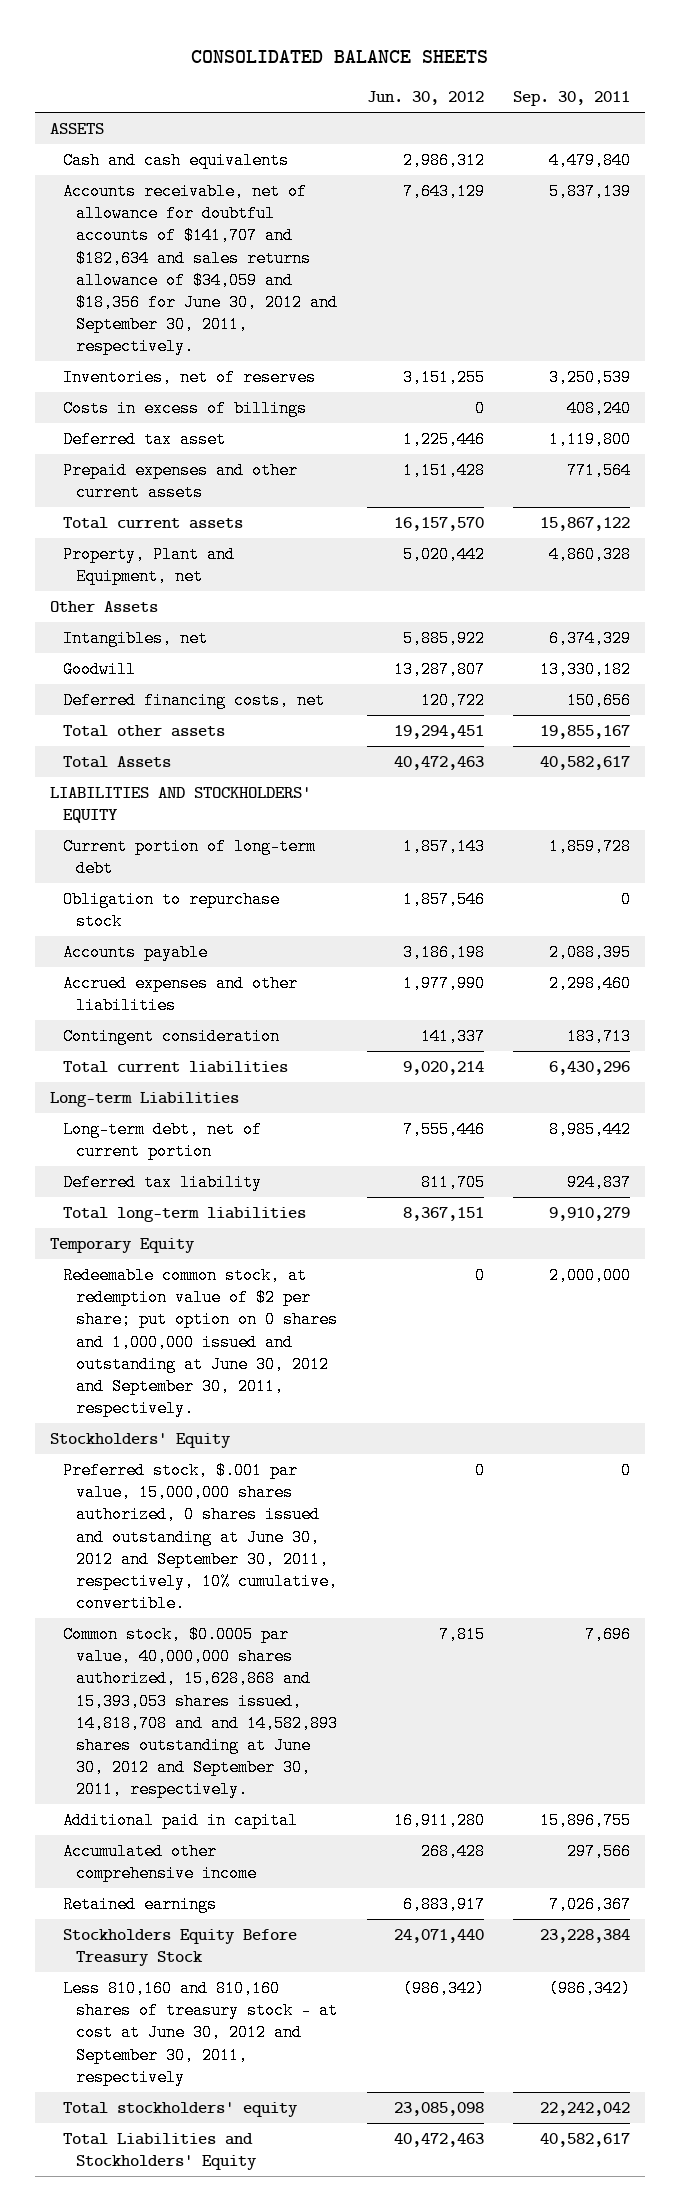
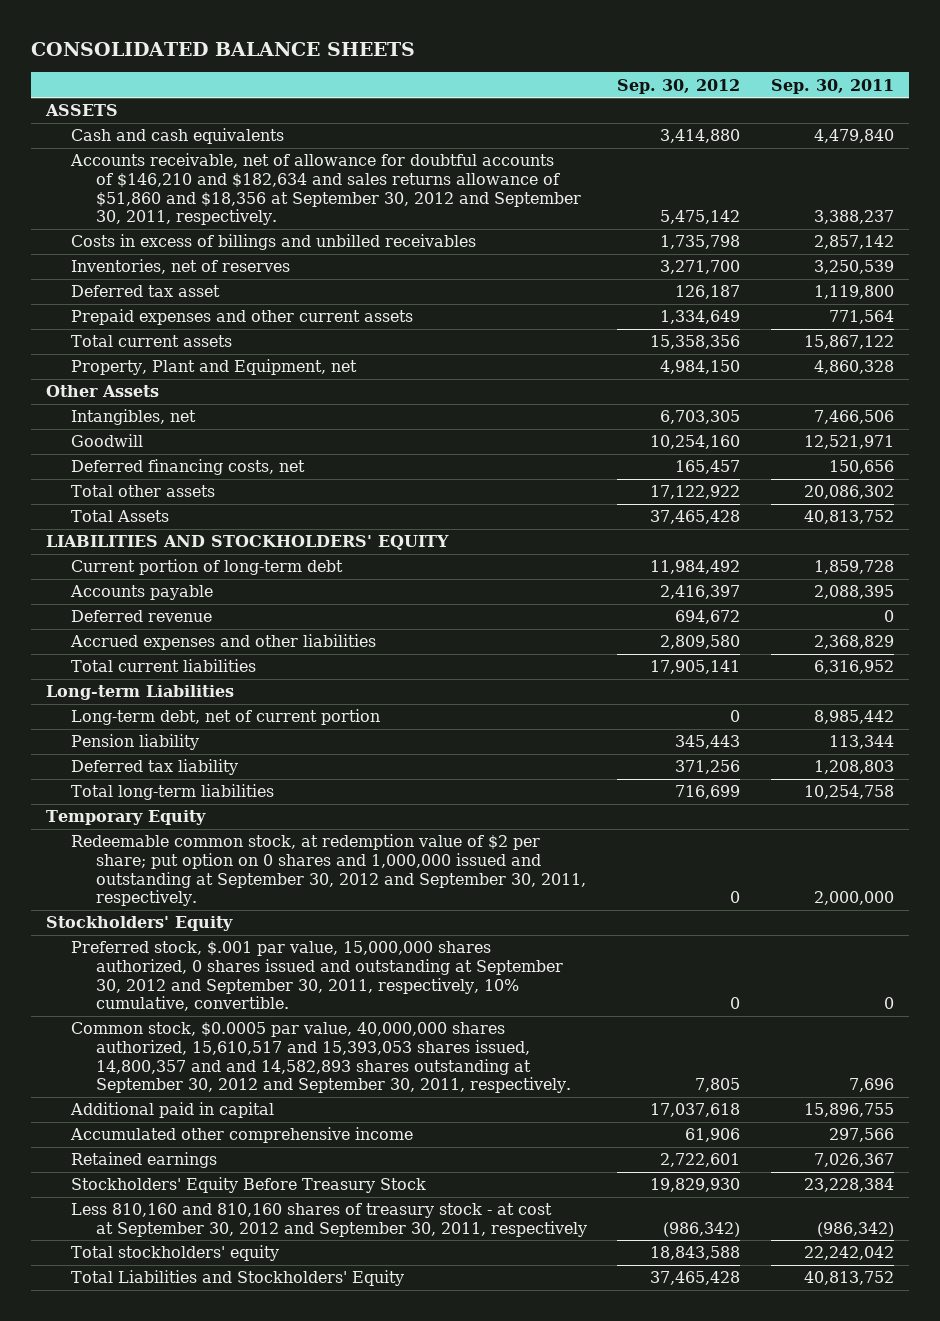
- | Jun. 30, 2012 | Sep. 30, 2011
+ | Sep. 30, 2012 | Sep. 30, 2011
- Accounts receivable, net of allowance for doubtful accounts of $141,707 and $182,634 and sales returns allowance of $34,059 and $18,356 for June 30, 2012 and September 30, 2011, respectively. | 7,643,129 | 5,837,139
+ Accounts receivable, net of allowance for doubtful accounts of $146,210 and $182,634 and sales returns allowance of $51,860 and $18,356 at September 30, 2012 and September 30, 2011, respectively. | 5,475,142 | 3,388,237
+ Costs in excess of billings and unbilled receivables | 1,735,798 | 2,857,142
- Costs in excess of billings | 0 | 408,240
- Intangibles, net | 5,885,922 | 6,374,329
- Goodwill | 13,287,807 | 13,330,182
+ Intangibles, net | 6,703,305 | 7,466,506
+ Goodwill | 10,254,160 | 12,521,971
- Total other assets | 19,294,451 | 19,855,167
- Total Assets | 40,472,463 | 40,582,617
+ Total other assets | 17,122,922 | 20,086,302
+ Total Assets | 37,465,428 | 40,813,752
- Obligation to repurchase stock | 1,857,546 | 0
- Accrued expenses and other liabilities | 1,977,990 | 2,298,460
- Contingent consideration | 141,337 | 183,713
- Total current liabilities | 9,020,214 | 6,430,296
+ Deferred revenue | 694,672 | 0
+ Accrued expenses and other liabilities | 2,809,580 | 2,368,829
+ Total current liabilities | 17,905,141 | 6,316,952
- Deferred tax liability | 811,705 | 924,837
- Total long-term liabilities | 8,367,151 | 9,910,279
+ Pension liability | 345,443 | 113,344
+ Deferred tax liability | 371,256 | 1,208,803
+ Total long-term liabilities | 716,699 | 10,254,758
- Redeemable common stock, at redemption value of $2 per share; put option on 0 shares and 1,000,000 issued and outstanding at June 30, 2012 and September 30, 2011, respectively. | 0 | 2,000,000
+ Redeemable common stock, at redemption value of $2 per share; put option on 0 shares and 1,000,000 issued and outstanding at September 30, 2012 and September 30, 2011, respectively. | 0 | 2,000,000
- Preferred stock, $.001 par value, 15,000,000 shares authorized, 0 shares issued and outstanding at June 30, 2012 and September 30, 2011, respectively, 10% cumulative, convertible. | 0 | 0
- Common stock, $0.0005 par value, 40,000,000 shares authorized, 15,628,868 and 15,393,053 shares issued, 14,818,708 and and 14,582,893 shares outstanding at June 30, 2012 and September 30, 2011, respectively. | 7,815 | 7,696
+ Preferred stock, $.001 par value, 15,000,000 shares authorized, 0 shares issued and outstanding at September 30, 2012 and September 30, 2011, respectively, 10% cumulative, convertible. | 0 | 0
+ Common stock, $0.0005 par value, 40,000,000 shares authorized, 15,610,517 and 15,393,053 shares issued, 14,800,357 and and 14,582,893 shares outstanding at September 30, 2012 and September 30, 2011, respectively. | 7,805 | 7,696
- Stockholders Equity Before Treasury Stock | 24,071,440 | 23,228,384
- Less 810,160 and 810,160 shares of treasury stock - at cost at June 30, 2012 and September 30, 2011, respectively | (986,342) | (986,342)
+ Stockholders' Equity Before Treasury Stock | 19,829,930 | 23,228,384
+ Less 810,160 and 810,160 shares of treasury stock - at cost at September 30, 2012 and September 30, 2011, respectively | (986,342) | (986,342)
- Total Liabilities and Stockholders' Equity | 40,472,463 | 40,582,617
+ Total Liabilities and Stockholders' Equity | 37,465,428 | 40,813,752

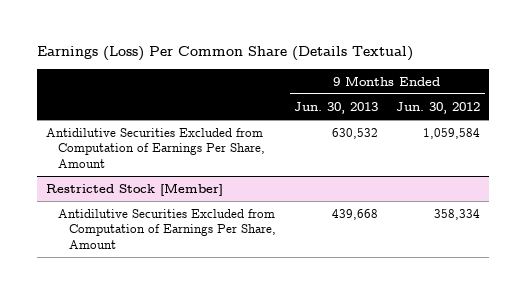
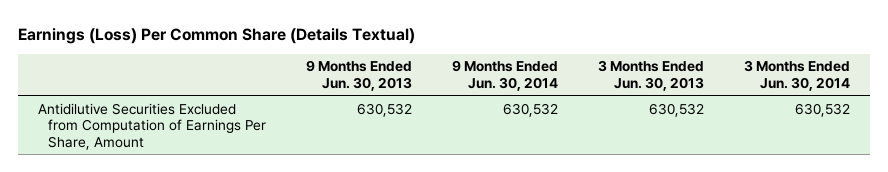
- | 9 Months Ended Jun. 30, 2013 | 9 Months Ended Jun. 30, 2012
+ | 9 Months Ended Jun. 30, 2013 | 9 Months Ended Jun. 30, 2014 | 3 Months Ended Jun. 30, 2013 | 3 Months Ended Jun. 30, 2014
- Restricted Stock [Member]
- Antidilutive Securities Excluded from Computation of Earnings Per Share, Amount | 439,668 | 358,334

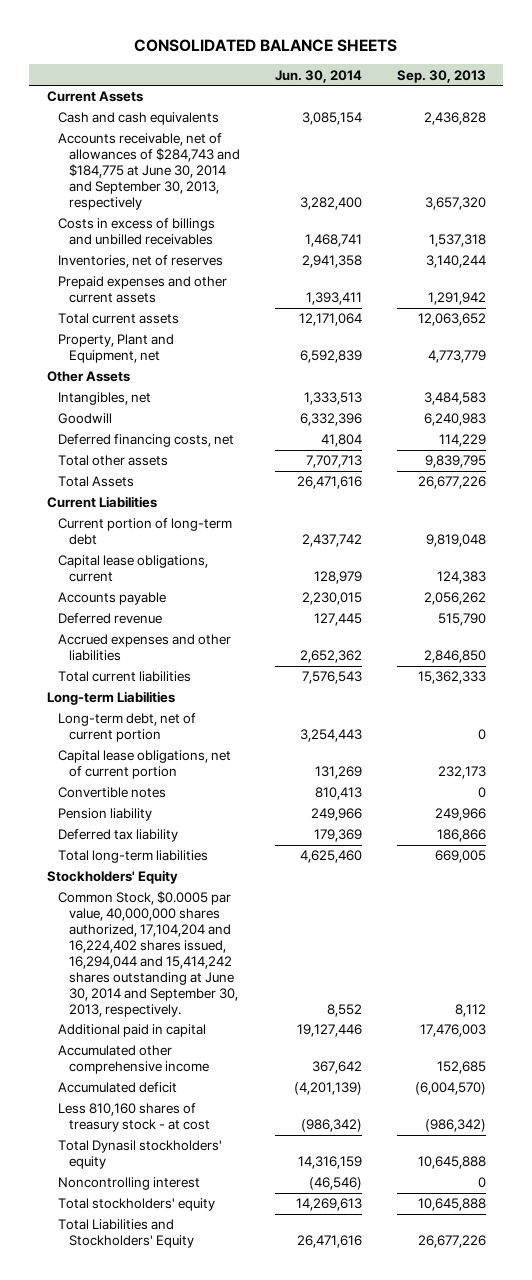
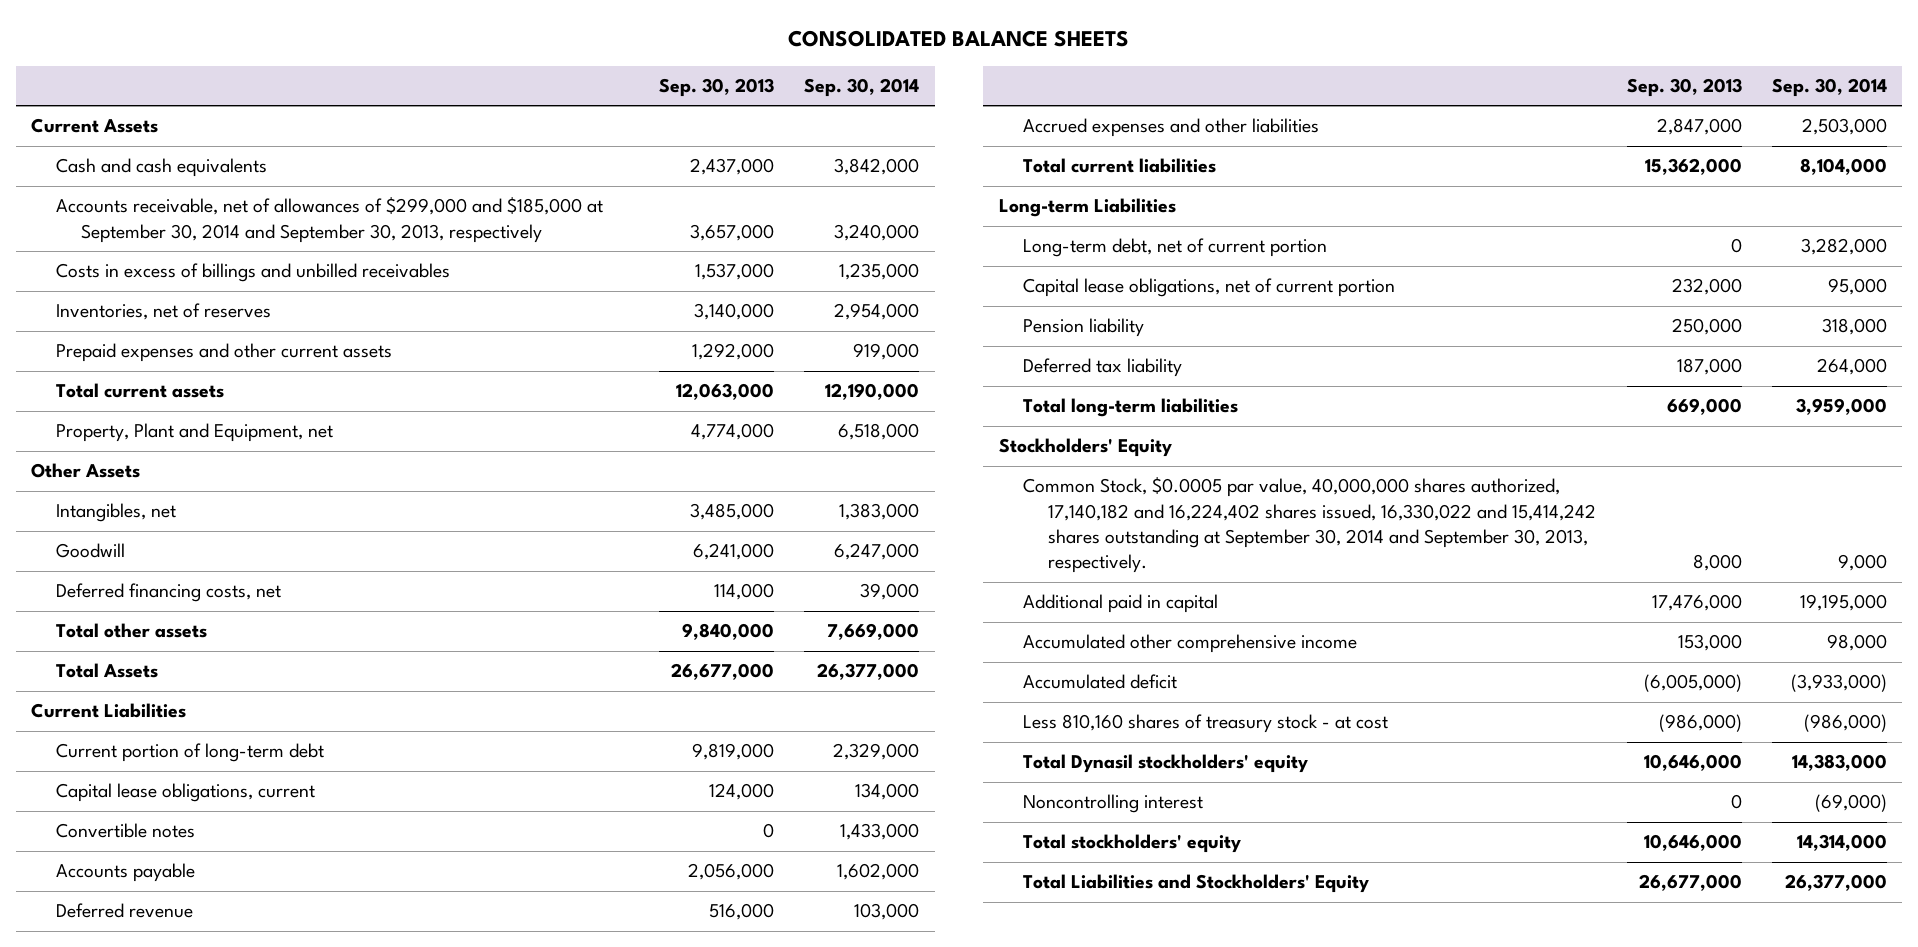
- | Jun. 30, 2014 | Sep. 30, 2013
+ | Sep. 30, 2013 | Sep. 30, 2014
- Cash and cash equivalents | 3,085,154 | 2,436,828
- Accounts receivable, net of allowances of $284,743 and $184,775 at June 30, 2014 and September 30, 2013, respectively | 3,282,400 | 3,657,320
- Costs in excess of billings and unbilled receivables | 1,468,741 | 1,537,318
- Inventories, net of reserves | 2,941,358 | 3,140,244
- Prepaid expenses and other current assets | 1,393,411 | 1,291,942
- Total current assets | 12,171,064 | 12,063,652
- Property, Plant and Equipment, net | 6,592,839 | 4,773,779
+ Cash and cash equivalents | 2,437,000 | 3,842,000
+ Accounts receivable, net of allowances of $299,000 and $185,000 at September 30, 2014 and September 30, 2013, respectively | 3,657,000 | 3,240,000
+ Costs in excess of billings and unbilled receivables | 1,537,000 | 1,235,000
+ Inventories, net of reserves | 3,140,000 | 2,954,000
+ Prepaid expenses and other current assets | 1,292,000 | 919,000
+ Total current assets | 12,063,000 | 12,190,000
+ Property, Plant and Equipment, net | 4,774,000 | 6,518,000
- Intangibles, net | 1,333,513 | 3,484,583
- Goodwill | 6,332,396 | 6,240,983
- Deferred financing costs, net | 41,804 | 114,229
- Total other assets | 7,707,713 | 9,839,795
- Total Assets | 26,471,616 | 26,677,226
+ Intangibles, net | 3,485,000 | 1,383,000
+ Goodwill | 6,241,000 | 6,247,000
+ Deferred financing costs, net | 114,000 | 39,000
+ Total other assets | 9,840,000 | 7,669,000
+ Total Assets | 26,677,000 | 26,377,000
- Current portion of long-term debt | 2,437,742 | 9,819,048
- Capital lease obligations, current | 128,979 | 124,383
- Accounts payable | 2,230,015 | 2,056,262
- Deferred revenue | 127,445 | 515,790
- Accrued expenses and other liabilities | 2,652,362 | 2,846,850
- Total current liabilities | 7,576,543 | 15,362,333
+ Current portion of long-term debt | 9,819,000 | 2,329,000
+ Capital lease obligations, current | 124,000 | 134,000
moved up: Convertible notes | 0 | 1,433,000
+ Accounts payable | 2,056,000 | 1,602,000
+ Deferred revenue | 516,000 | 103,000
+ Accrued expenses and other liabilities | 2,847,000 | 2,503,000
+ Total current liabilities | 15,362,000 | 8,104,000
- Capital lease obligations, net of current portion | 131,269 | 232,173
- Pension liability | 249,966 | 249,966
- Deferred tax liability | 179,369 | 186,866
- Total long-term liabilities | 4,625,460 | 669,005
+ Capital lease obligations, net of current portion | 232,000 | 95,000
+ Pension liability | 250,000 | 318,000
+ Deferred tax liability | 187,000 | 264,000
+ Total long-term liabilities | 669,000 | 3,959,000
- Common Stock, $0.0005 par value, 40,000,000 shares authorized, 17,104,204 and 16,224,402 shares issued, 16,294,044 and 15,414,242 shares outstanding at June 30, 2014 and September 30, 2013, respectively. | 8,552 | 8,112
- Additional paid in capital | 19,127,446 | 17,476,003
- Accumulated other comprehensive income | 367,642 | 152,685
- Accumulated deficit | (4,201,139) | (6,004,570)
- Less 810,160 shares of treasury stock - at cost | (986,342) | (986,342)
- Total Dynasil stockholders' equity | 14,316,159 | 10,645,888
+ Common Stock, $0.0005 par value, 40,000,000 shares authorized, 17,140,182 and 16,224,402 shares issued, 16,330,022 and 15,414,242 shares outstanding at September 30, 2014 and September 30, 2013, respectively. | 8,000 | 9,000
+ Additional paid in capital | 17,476,000 | 19,195,000
+ Accumulated other comprehensive income | 153,000 | 98,000
+ Accumulated deficit | (6,005,000) | (3,933,000)
+ Less 810,160 shares of treasury stock - at cost | (986,000) | (986,000)
+ Total Dynasil stockholders' equity | 10,646,000 | 14,383,000
- Total stockholders' equity | 14,269,613 | 10,645,888
- Total Liabilities and Stockholders' Equity | 26,471,616 | 26,677,226
+ Total stockholders' equity | 10,646,000 | 14,314,000
+ Total Liabilities and Stockholders' Equity | 26,677,000 | 26,377,000

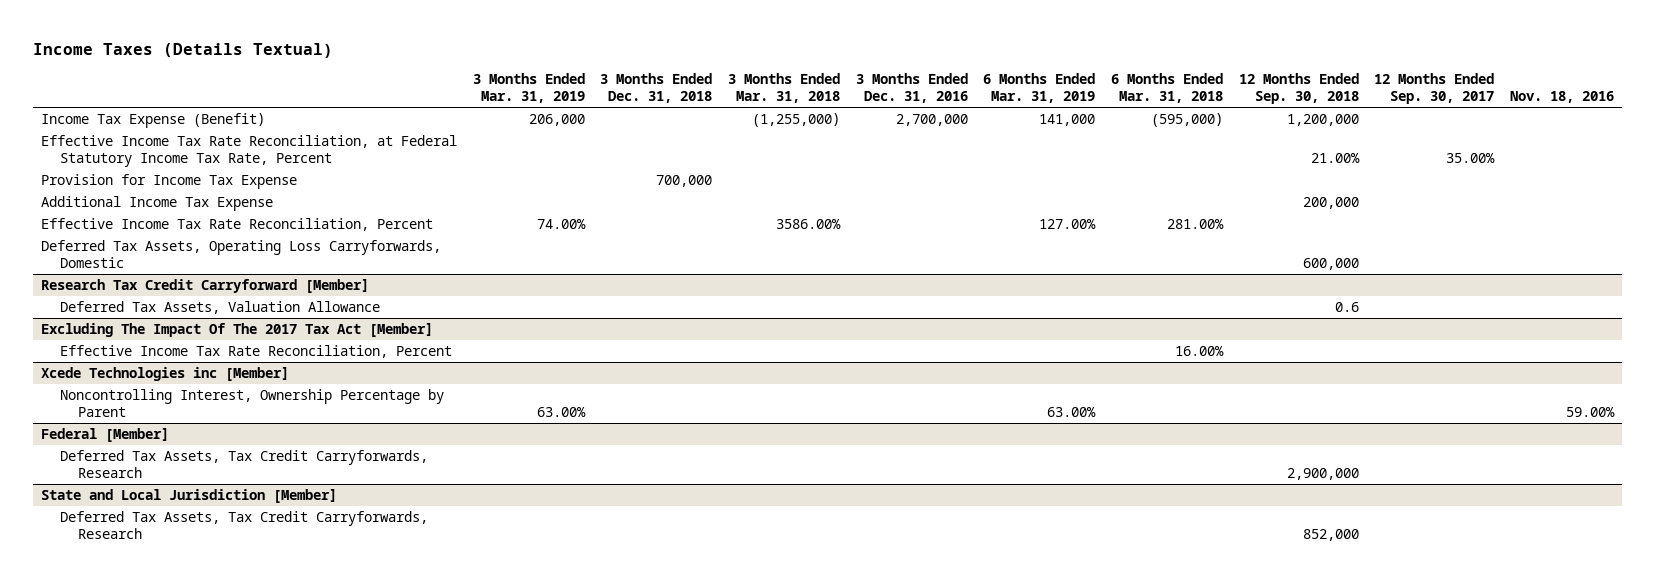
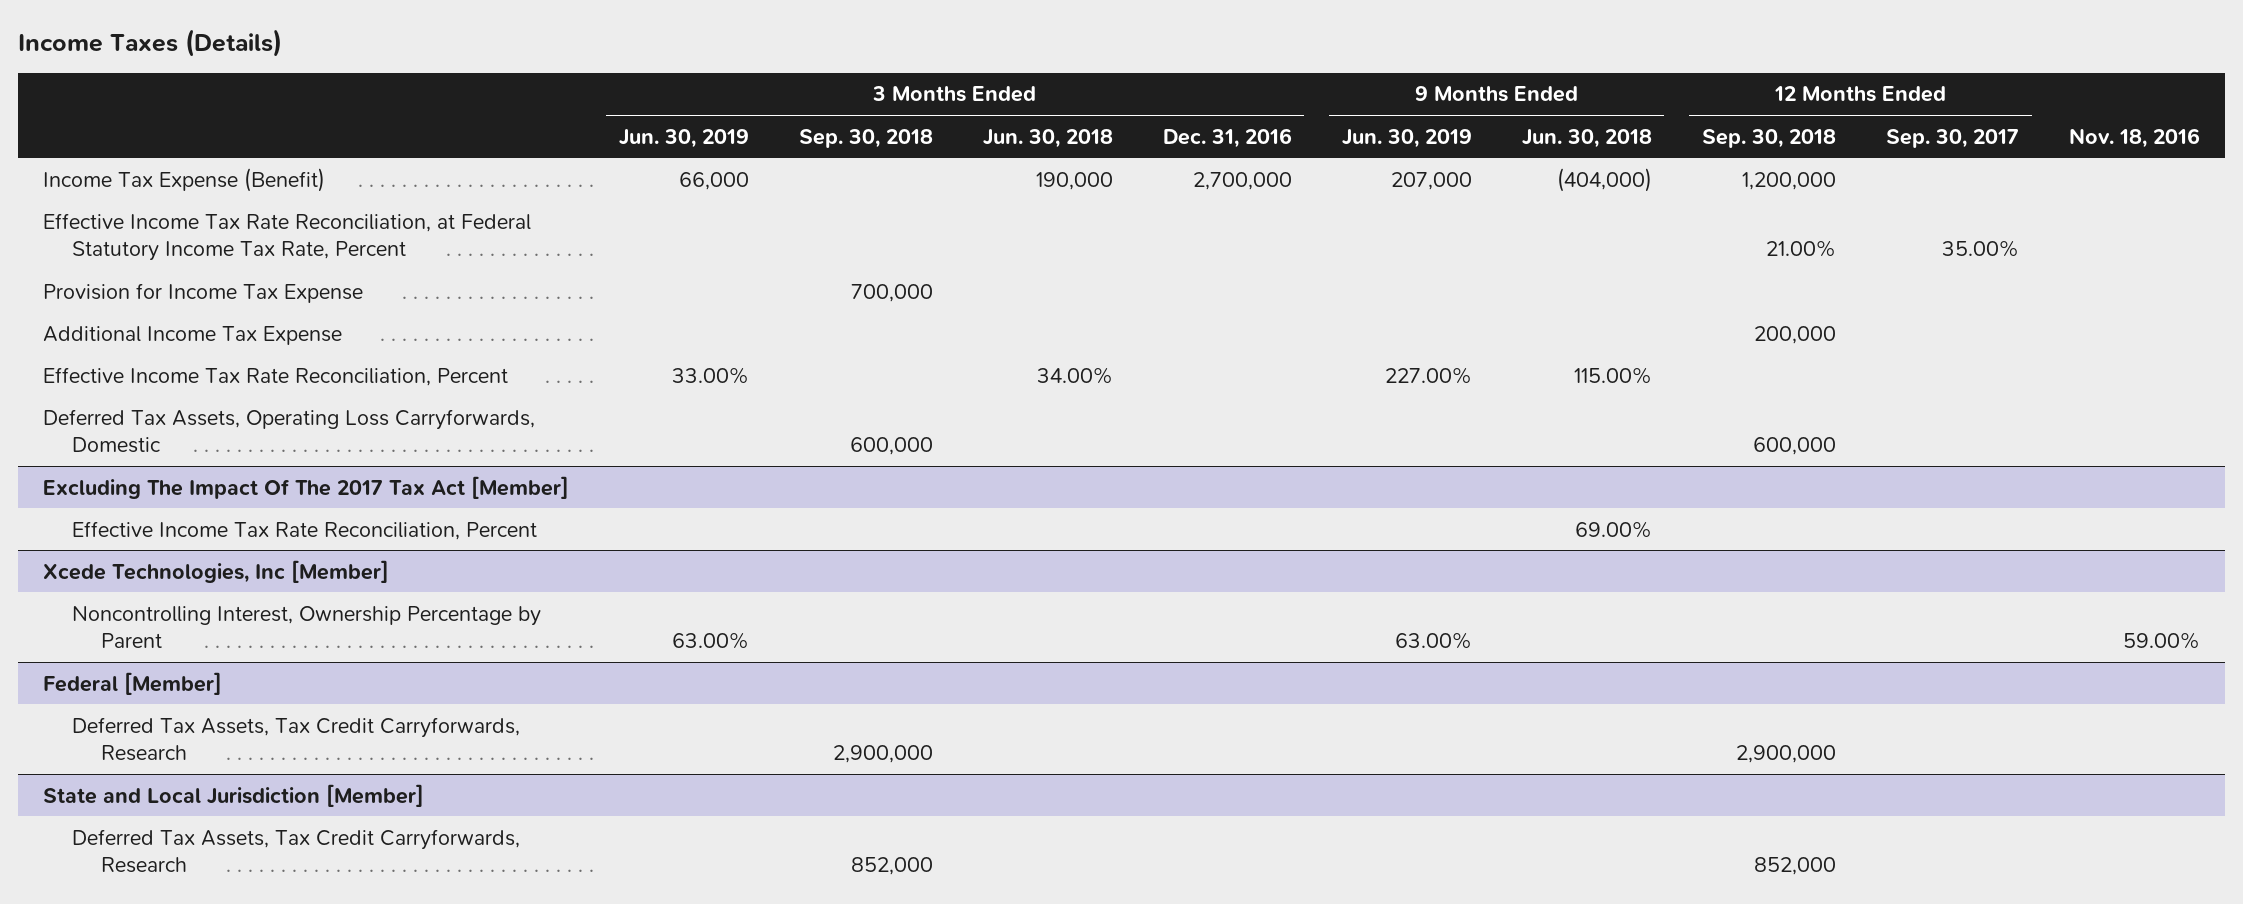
- Income Taxes (Details Textual)
+ Income Taxes (Details)
- | 3 Months Ended Mar. 31, 2019 | 3 Months Ended Dec. 31, 2018 | 3 Months Ended Mar. 31, 2018 | 3 Months Ended Dec. 31, 2016 | 6 Months Ended Mar. 31, 2019 | 6 Months Ended Mar. 31, 2018 | 12 Months Ended Sep. 30, 2018 | 12 Months Ended Sep. 30, 2017 | Nov. 18, 2016
+ | 3 Months Ended Jun. 30, 2019 | 3 Months Ended Sep. 30, 2018 | 3 Months Ended Jun. 30, 2018 | 3 Months Ended Dec. 31, 2016 | 9 Months Ended Jun. 30, 2019 | 9 Months Ended Jun. 30, 2018 | 12 Months Ended Sep. 30, 2018 | 12 Months Ended Sep. 30, 2017 | Nov. 18, 2016
- Research Tax Credit Carryforward [Member]
- Deferred Tax Assets, Valuation Allowance | | | | | | | 0.6 | |
- Xcede Technologies inc [Member]
+ Xcede Technologies, Inc [Member]

